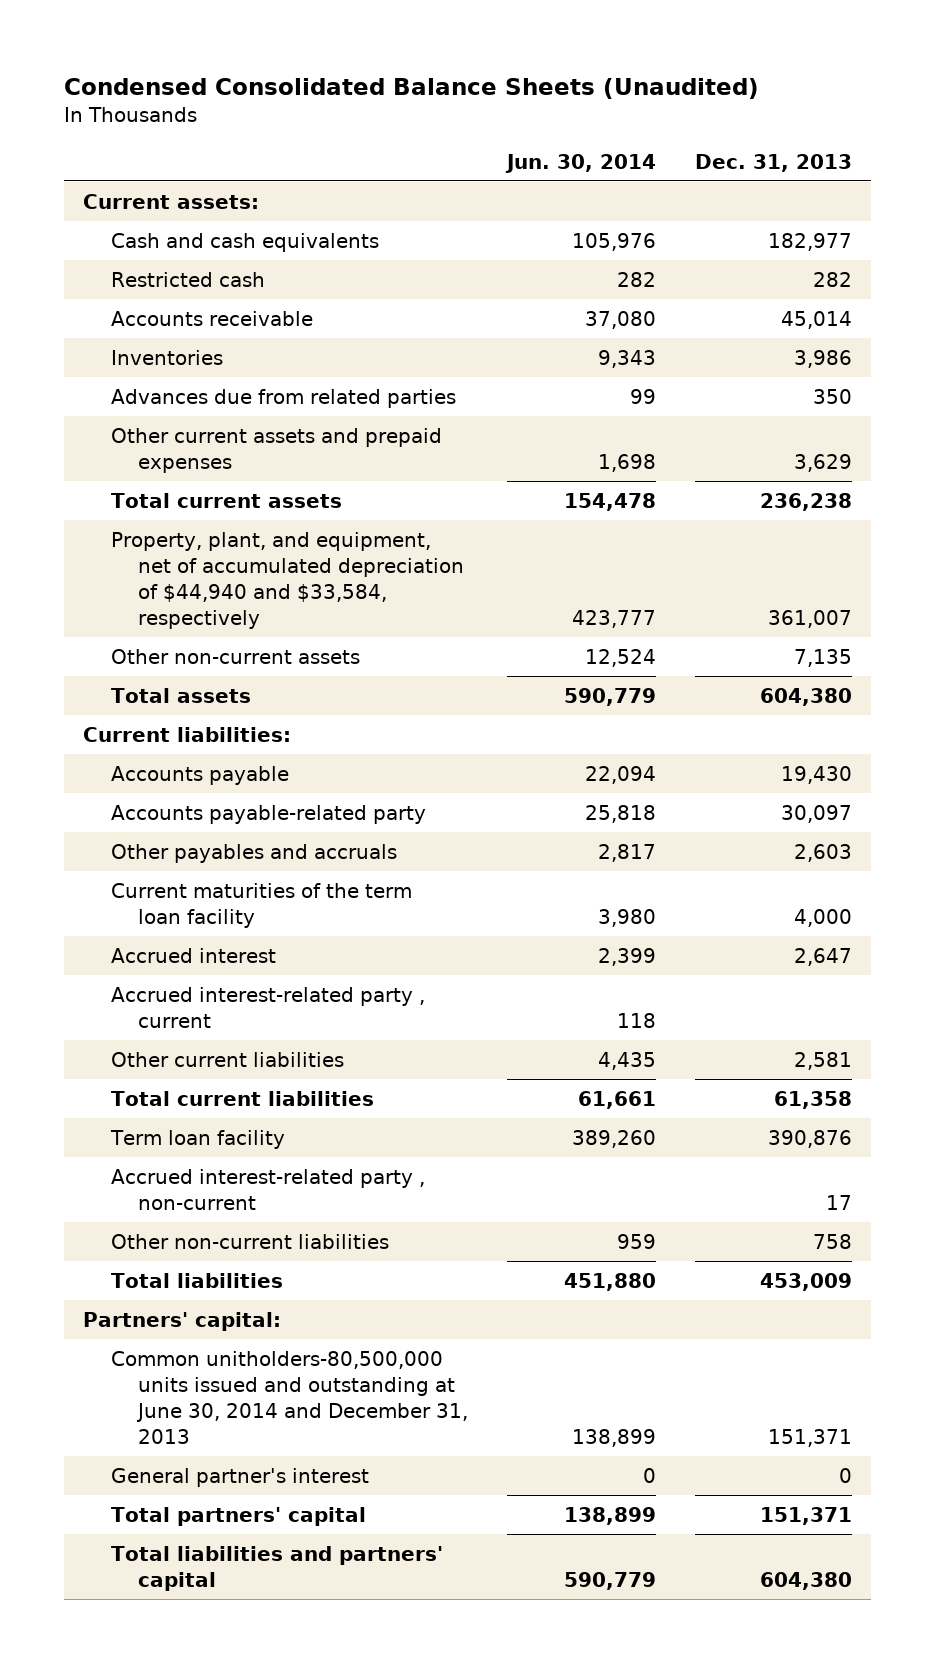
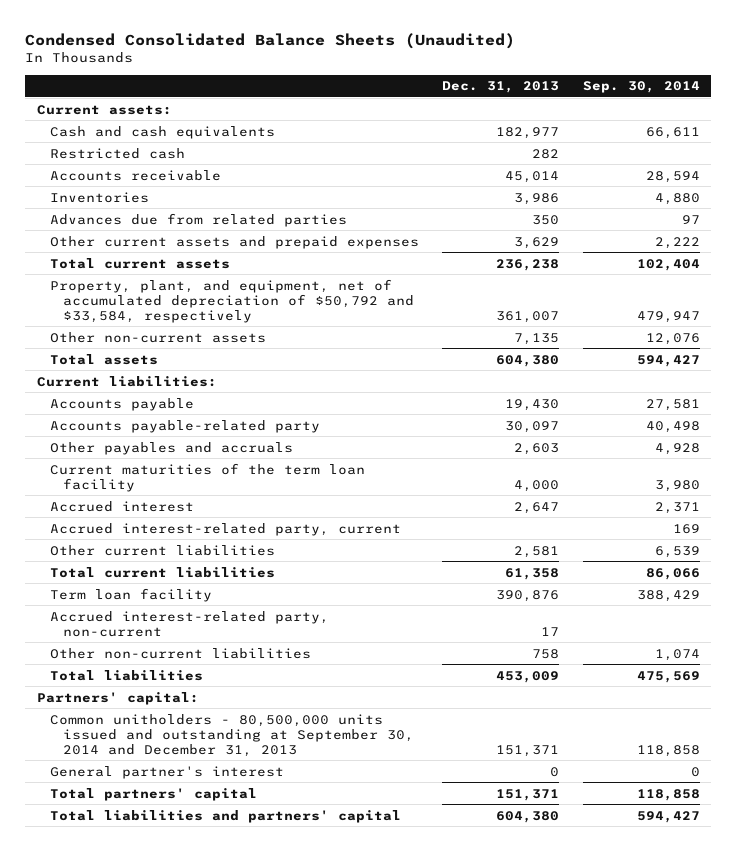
- | Jun. 30, 2014 | Dec. 31, 2013
+ | Dec. 31, 2013 | Sep. 30, 2014
- Property, plant, and equipment, net of accumulated depreciation of $44,940 and $33,584, respectively | 423,777 | 361,007
+ Property, plant, and equipment, net of accumulated depreciation of $50,792 and $33,584, respectively | 361,007 | 479,947
- Accrued interest-related party , current | 118 |
+ Accrued interest-related party, current | | 169
- Accrued interest-related party , non-current | | 17
+ Accrued interest-related party, non-current | 17 |
- Common unitholders-80,500,000 units issued and outstanding at June 30, 2014 and December 31, 2013 | 138,899 | 151,371
+ Common unitholders - 80,500,000 units issued and outstanding at September 30, 2014 and December 31, 2013 | 151,371 | 118,858

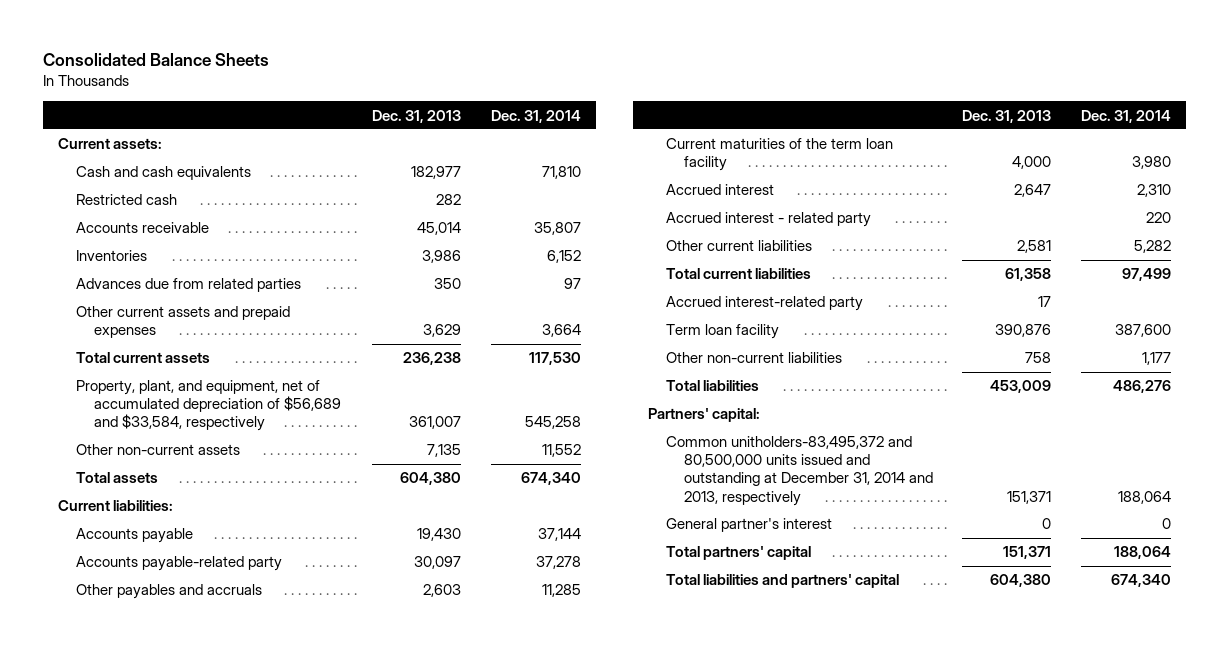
- Condensed Consolidated Balance Sheets (Unaudited)
+ Consolidated Balance Sheets
- | Dec. 31, 2013 | Sep. 30, 2014
+ | Dec. 31, 2013 | Dec. 31, 2014
- Property, plant, and equipment, net of accumulated depreciation of $50,792 and $33,584, respectively | 361,007 | 479,947
+ Property, plant, and equipment, net of accumulated depreciation of $56,689 and $33,584, respectively | 361,007 | 545,258
- Accrued interest-related party, current | | 169
+ Accrued interest - related party | | 220
+ Accrued interest-related party | 17 |
- Accrued interest-related party, non-current | 17 |
- Common unitholders - 80,500,000 units issued and outstanding at September 30, 2014 and December 31, 2013 | 151,371 | 118,858
+ Common unitholders-83,495,372 and 80,500,000 units issued and outstanding at December 31, 2014 and 2013, respectively | 151,371 | 188,064

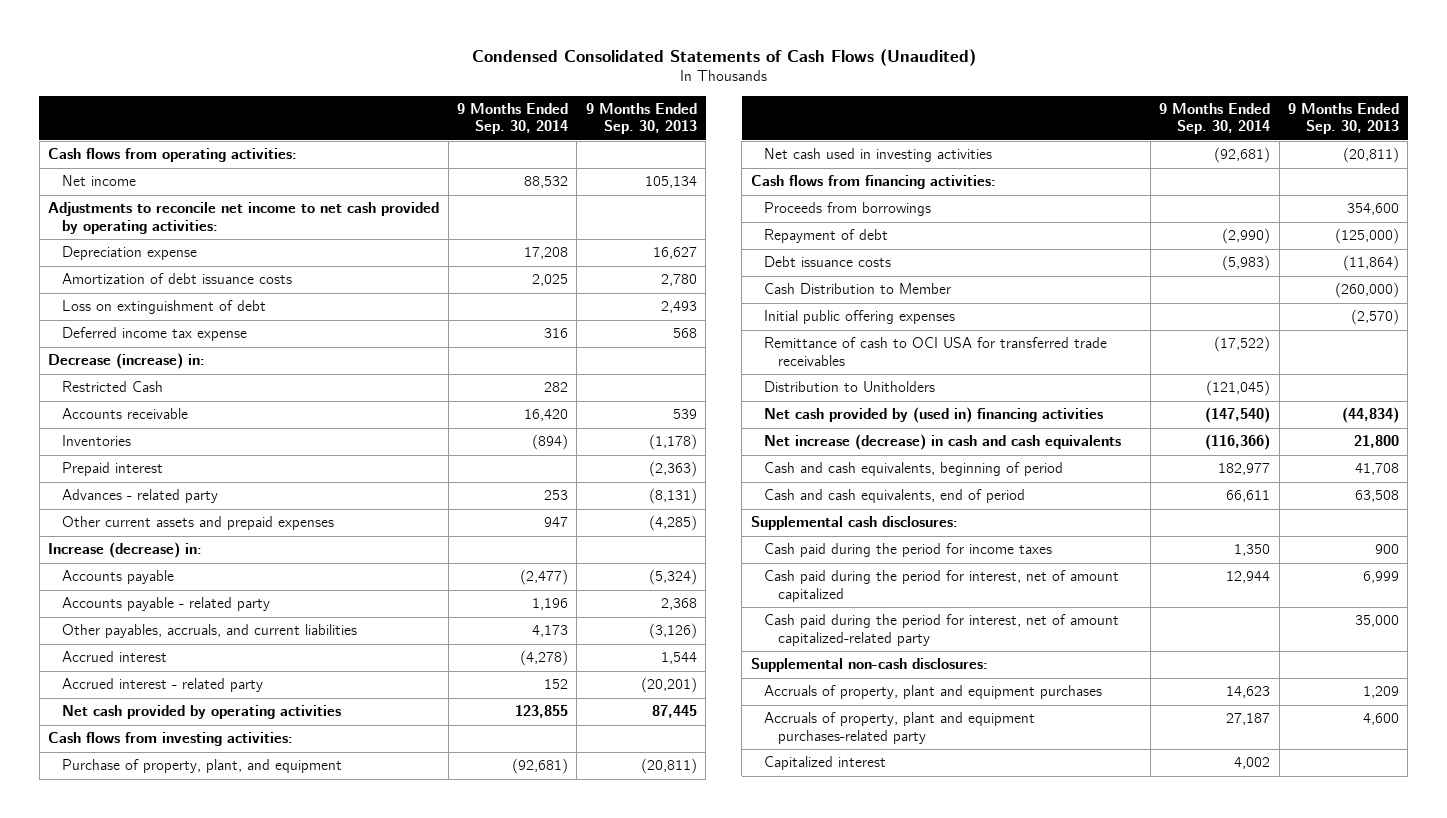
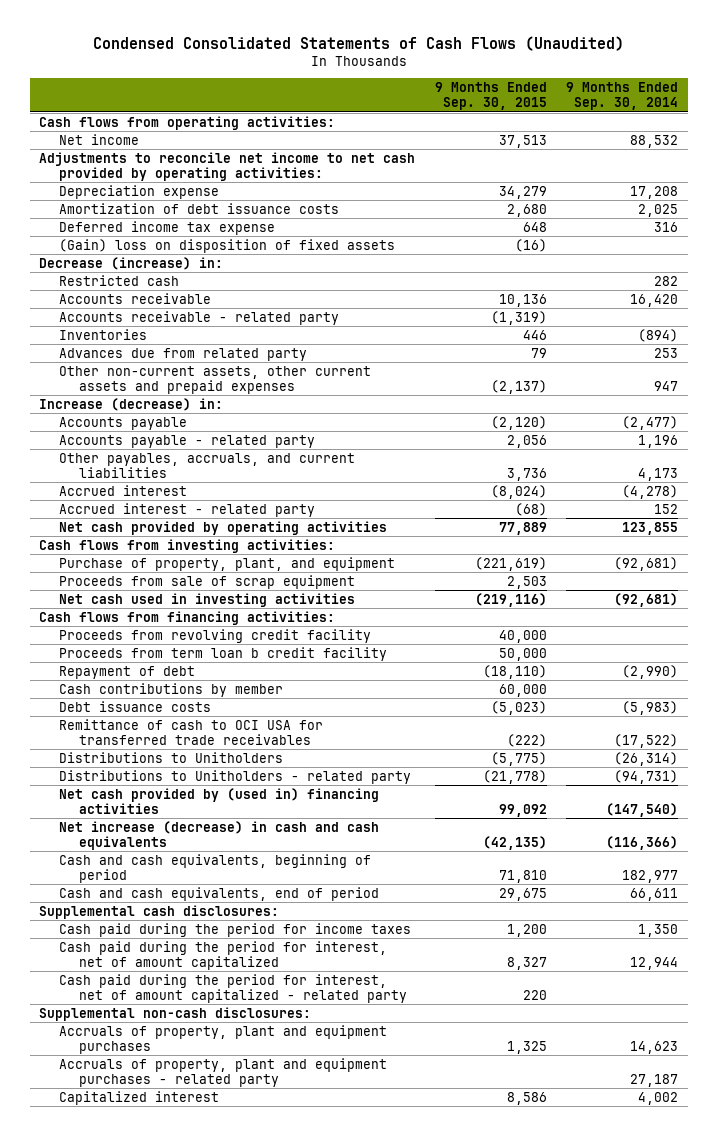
- | 9 Months Ended Sep. 30, 2014 | 9 Months Ended Sep. 30, 2013
+ | 9 Months Ended Sep. 30, 2015 | 9 Months Ended Sep. 30, 2014
- Loss on extinguishment of debt | | 2,493
+ (Gain) loss on disposition of fixed assets | (16) |
- Restricted Cash | 282 |
+ Restricted cash | | 282
+ Accounts receivable - related party | (1,319) |
- Prepaid interest | | (2,363)
- Advances - related party | 253 | (8,131)
- Other current assets and prepaid expenses | 947 | (4,285)
+ Advances due from related party | 79 | 253
+ Other non-current assets, other current assets and prepaid expenses | (2,137) | 947
+ Proceeds from sale of scrap equipment | 2,503 |
- Proceeds from borrowings | | 354,600
+ Proceeds from revolving credit facility | 40,000 |
+ Proceeds from term loan b credit facility | 50,000 |
+ Cash contributions by member | 60,000 |
- Cash Distribution to Member | | (260,000)
- Initial public offering expenses | | (2,570)
- Distribution to Unitholders | (121,045) |
+ Distributions to Unitholders | (5,775) | (26,314)
+ Distributions to Unitholders - related party | (21,778) | (94,731)
- Cash paid during the period for interest, net of amount capitalized-related party | | 35,000
+ Cash paid during the period for interest, net of amount capitalized - related party | 220 |
- Accruals of property, plant and equipment purchases-related party | 27,187 | 4,600
+ Accruals of property, plant and equipment purchases - related party | | 27,187

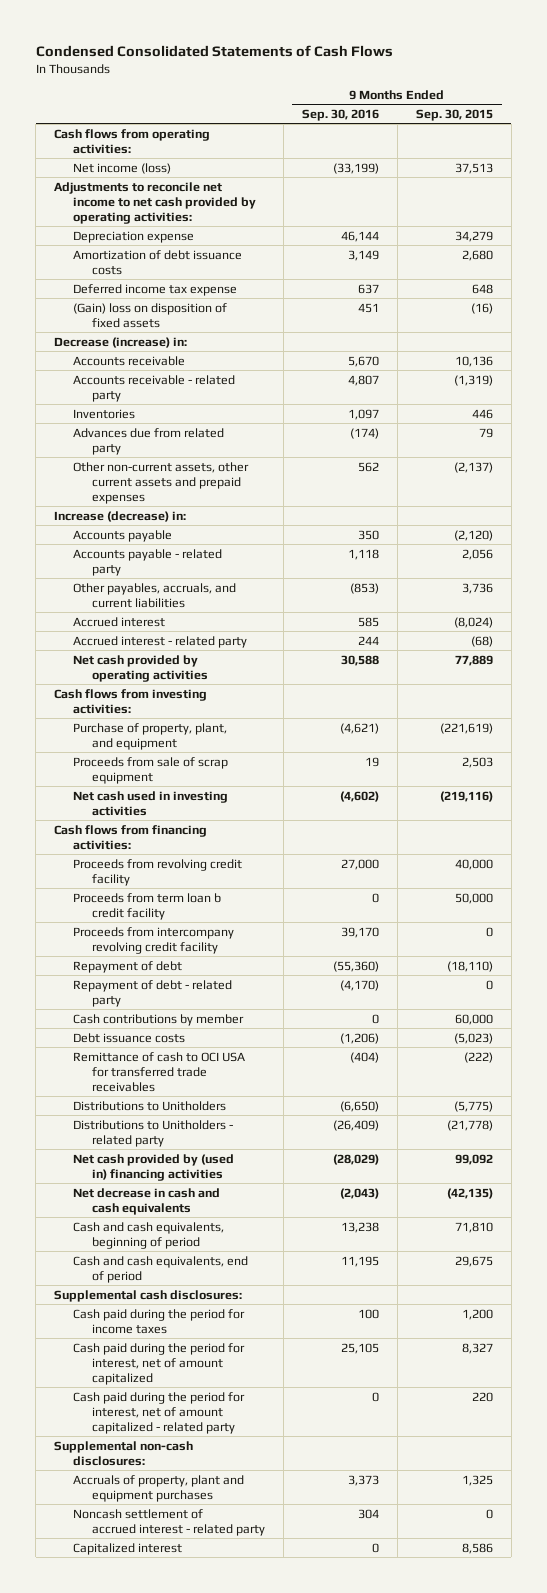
- Condensed Consolidated Statements of Cash Flows (Unaudited)
+ Condensed Consolidated Statements of Cash Flows
- | 9 Months Ended Sep. 30, 2015 | 9 Months Ended Sep. 30, 2014
+ | 9 Months Ended Sep. 30, 2016 | 9 Months Ended Sep. 30, 2015
- Net income | 37,513 | 88,532
+ Net income (loss) | (33,199) | 37,513
- Restricted cash | | 282
+ Proceeds from intercompany revolving credit facility | 39,170 | 0
+ Repayment of debt - related party | (4,170) | 0
- Net increase (decrease) in cash and cash equivalents | (42,135) | (116,366)
+ Net decrease in cash and cash equivalents | (2,043) | (42,135)
- Accruals of property, plant and equipment purchases - related party | | 27,187
+ Noncash settlement of accrued interest - related party | 304 | 0

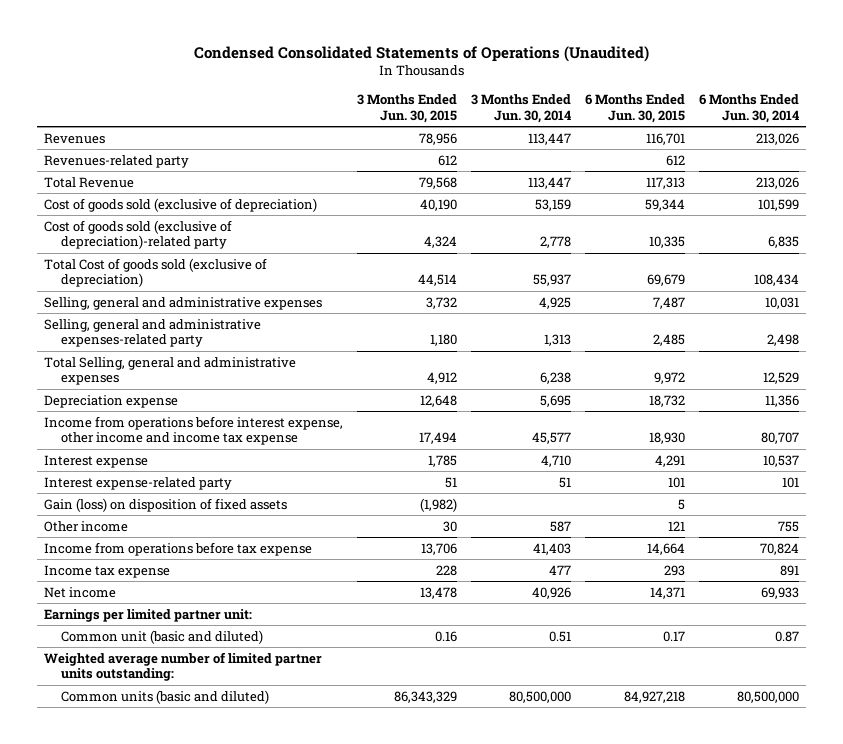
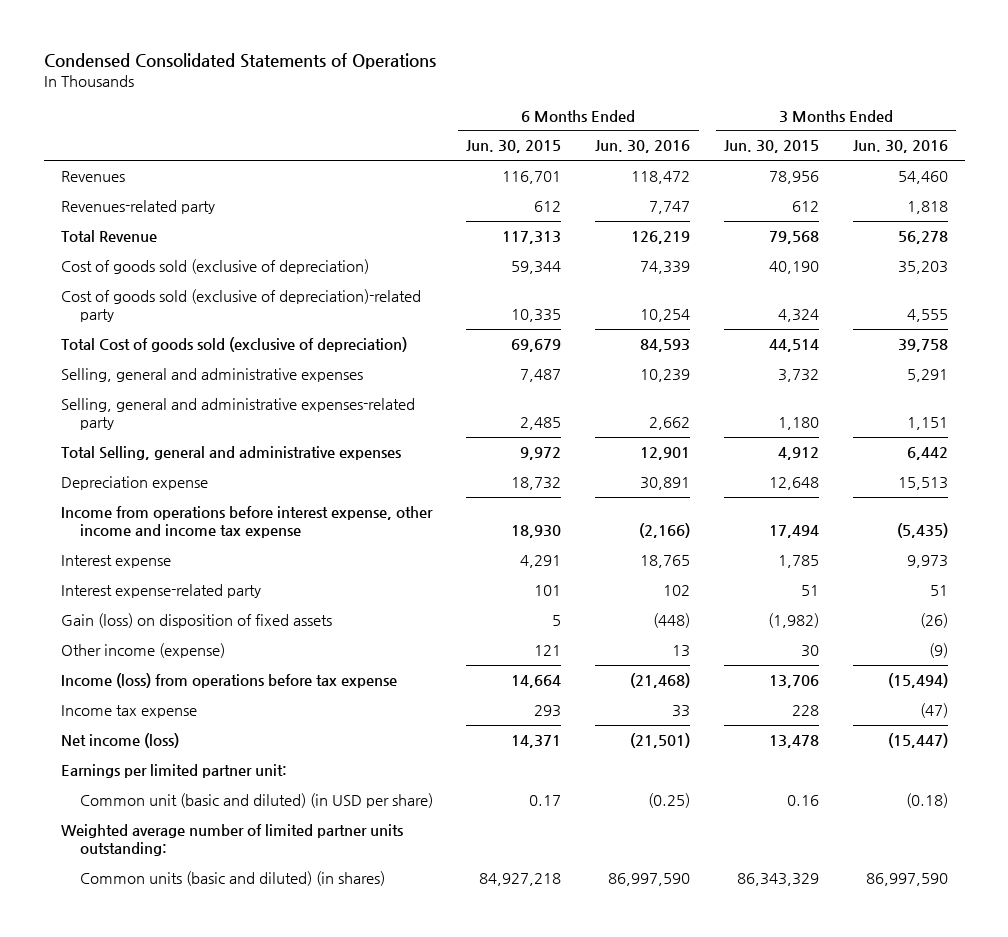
- Condensed Consolidated Statements of Operations (Unaudited)
+ Condensed Consolidated Statements of Operations
- | 3 Months Ended Jun. 30, 2015 | 3 Months Ended Jun. 30, 2014 | 6 Months Ended Jun. 30, 2015 | 6 Months Ended Jun. 30, 2014
+ | 6 Months Ended Jun. 30, 2015 | 6 Months Ended Jun. 30, 2016 | 3 Months Ended Jun. 30, 2015 | 3 Months Ended Jun. 30, 2016
- Other income | 30 | 587 | 121 | 755
- Income from operations before tax expense | 13,706 | 41,403 | 14,664 | 70,824
+ Other income (expense) | 121 | 13 | 30 | (9)
+ Income (loss) from operations before tax expense | 14,664 | (21,468) | 13,706 | (15,494)
- Net income | 13,478 | 40,926 | 14,371 | 69,933
+ Net income (loss) | 14,371 | (21,501) | 13,478 | (15,447)
- Common unit (basic and diluted) | 0.16 | 0.51 | 0.17 | 0.87
+ Common unit (basic and diluted) (in USD per share) | 0.17 | (0.25) | 0.16 | (0.18)
- Common units (basic and diluted) | 86,343,329 | 80,500,000 | 84,927,218 | 80,500,000
+ Common units (basic and diluted) (in shares) | 84,927,218 | 86,997,590 | 86,343,329 | 86,997,590

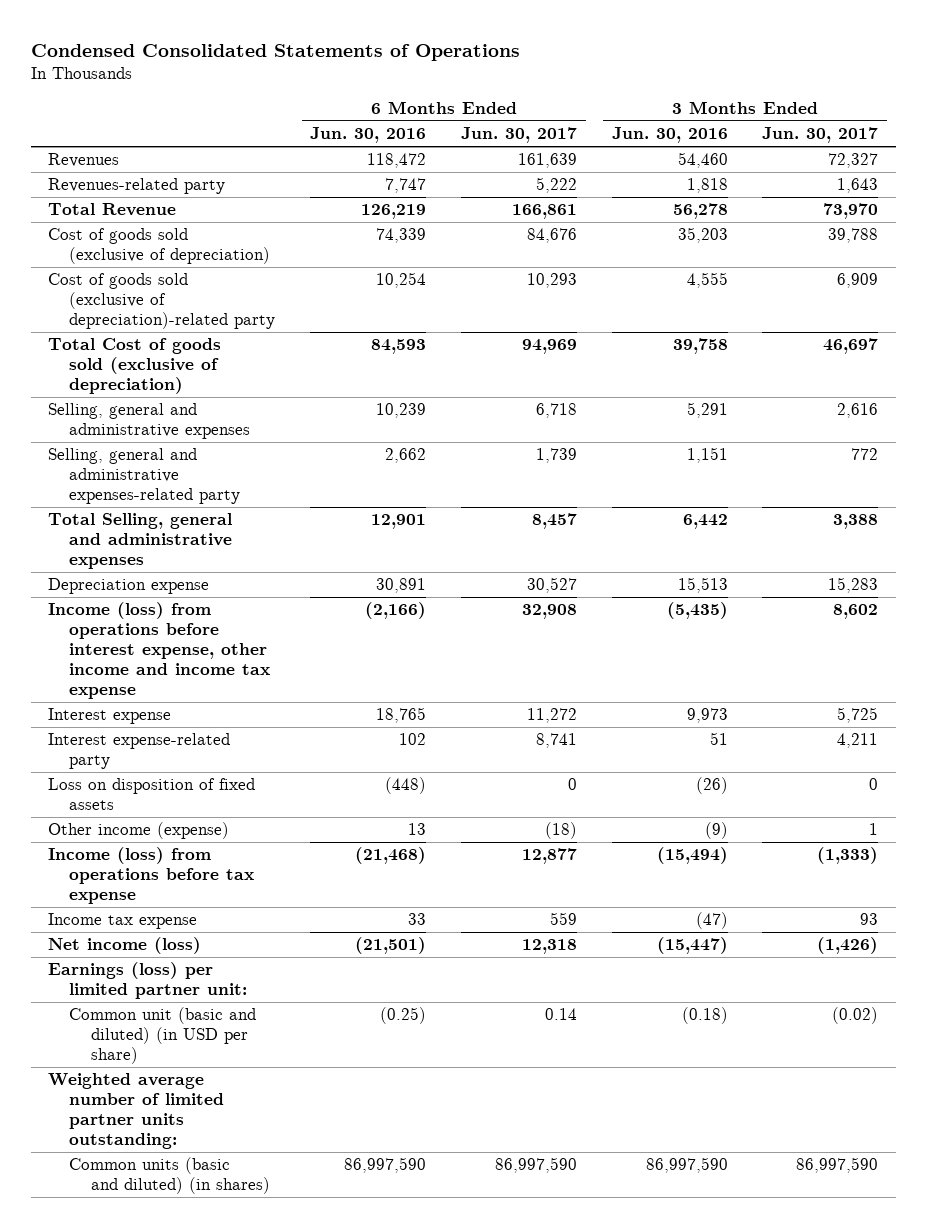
- | 6 Months Ended Jun. 30, 2015 | 6 Months Ended Jun. 30, 2016 | 3 Months Ended Jun. 30, 2015 | 3 Months Ended Jun. 30, 2016
+ | 6 Months Ended Jun. 30, 2016 | 6 Months Ended Jun. 30, 2017 | 3 Months Ended Jun. 30, 2016 | 3 Months Ended Jun. 30, 2017
- Income from operations before interest expense, other income and income tax expense | 18,930 | (2,166) | 17,494 | (5,435)
+ Income (loss) from operations before interest expense, other income and income tax expense | (2,166) | 32,908 | (5,435) | 8,602
- Gain (loss) on disposition of fixed assets | 5 | (448) | (1,982) | (26)
+ Loss on disposition of fixed assets | (448) | 0 | (26) | 0
- Earnings per limited partner unit:
+ Earnings (loss) per limited partner unit:

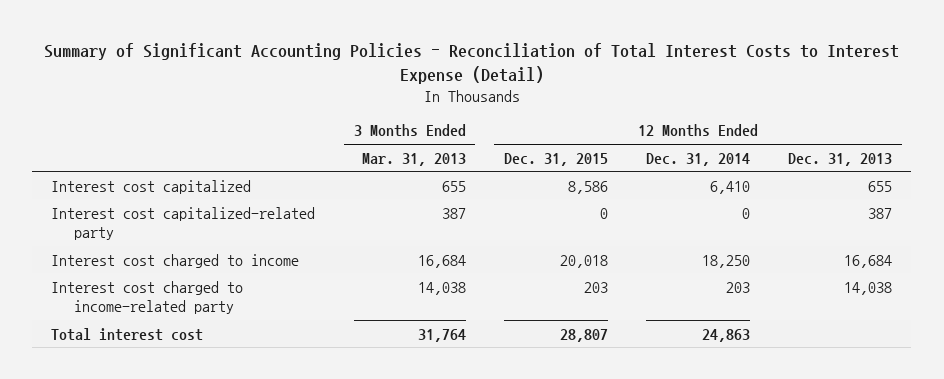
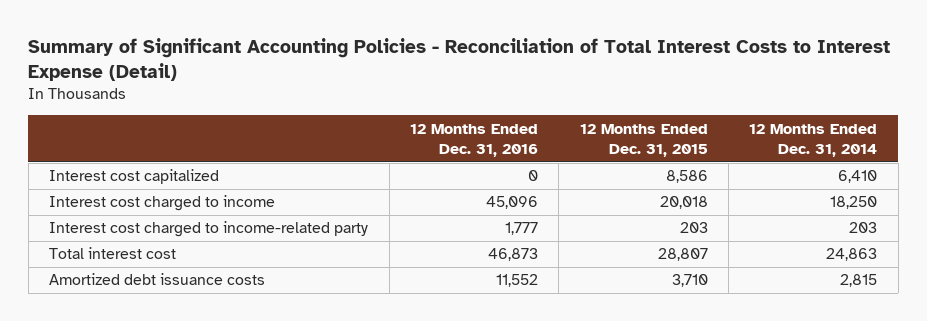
- | 3 Months Ended Mar. 31, 2013 | 12 Months Ended Dec. 31, 2015 | 12 Months Ended Dec. 31, 2014 | 12 Months Ended Dec. 31, 2013
+ | 12 Months Ended Dec. 31, 2016 | 12 Months Ended Dec. 31, 2015 | 12 Months Ended Dec. 31, 2014
- Interest cost capitalized-related party | 387 | 0 | 0 | 387
+ Amortized debt issuance costs | 11,552 | 3,710 | 2,815

